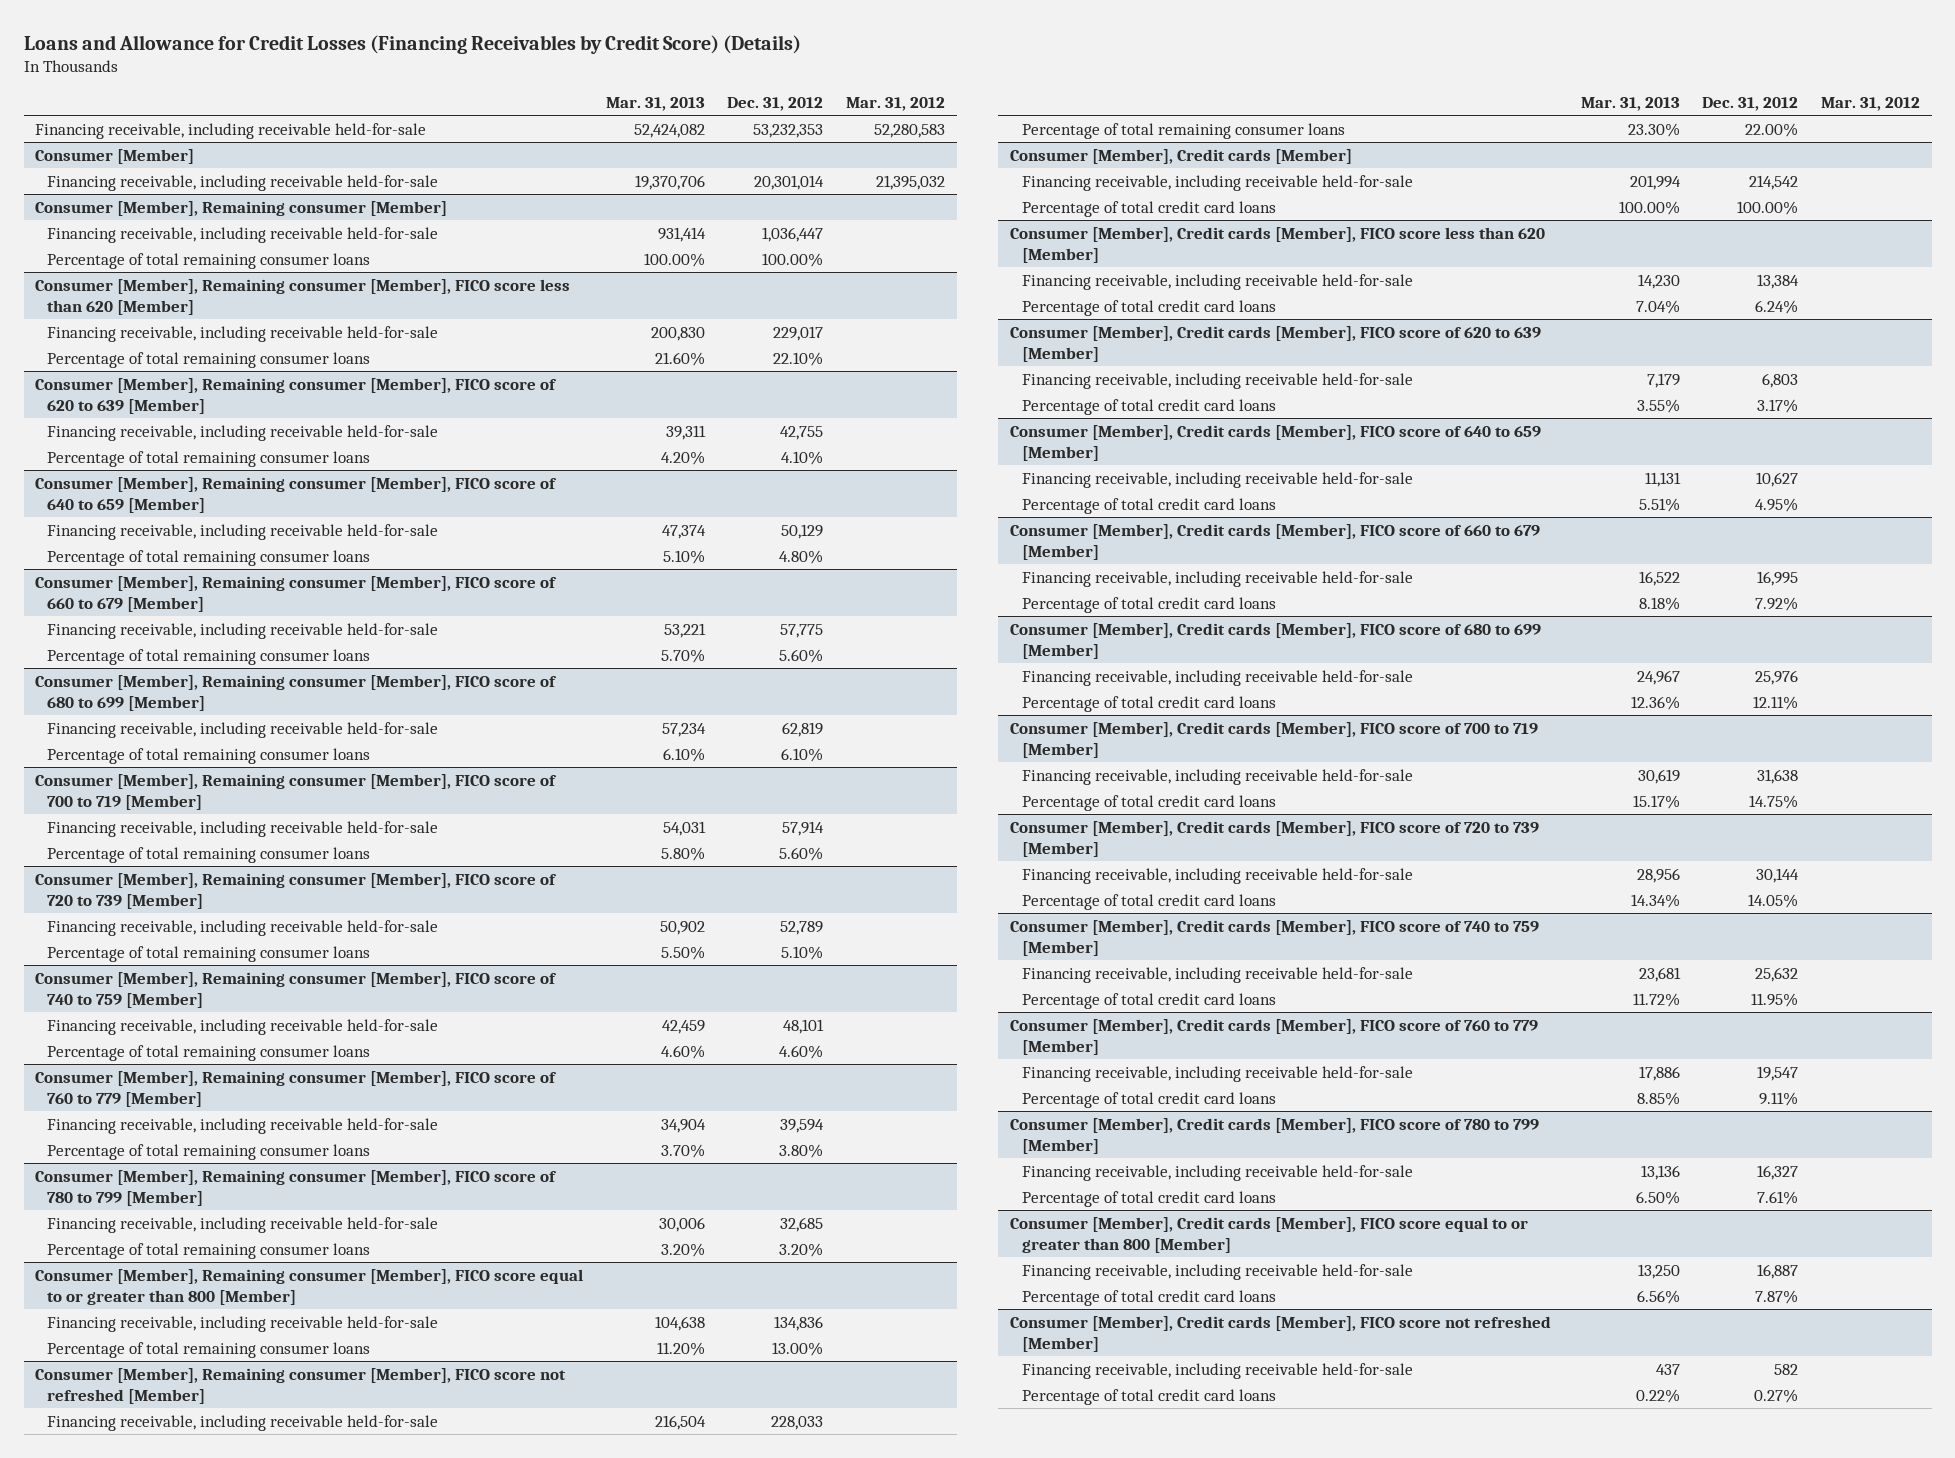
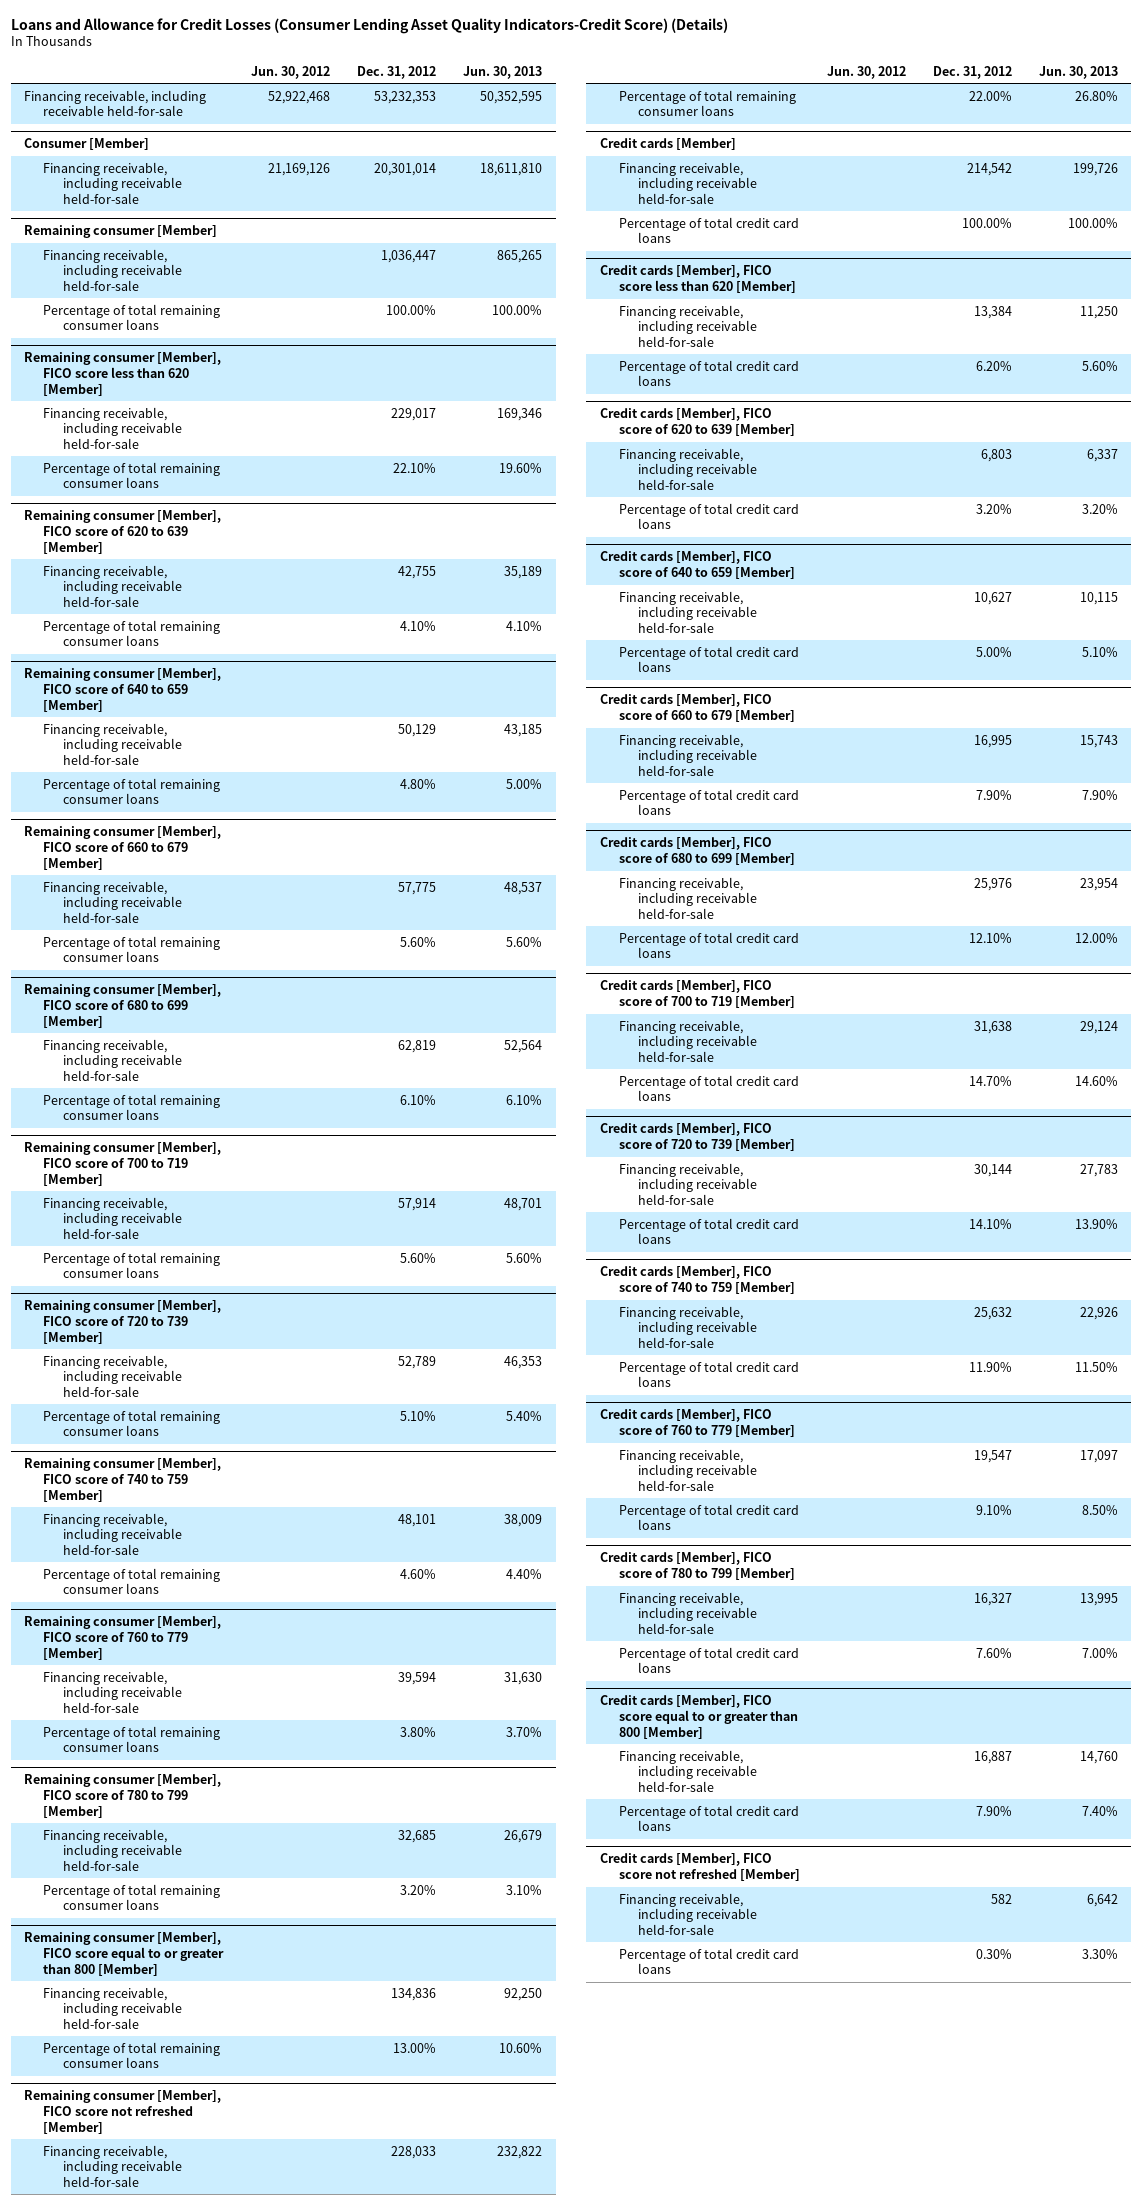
- Loans and Allowance for Credit Losses (Financing Receivables by Credit Score) (Details)
+ Loans and Allowance for Credit Losses (Consumer Lending Asset Quality Indicators-Credit Score) (Details)
- | Mar. 31, 2013 | Dec. 31, 2012 | Mar. 31, 2012
+ | Jun. 30, 2012 | Dec. 31, 2012 | Jun. 30, 2013
- Consumer [Member], Remaining consumer [Member]
+ Remaining consumer [Member]
- Consumer [Member], Remaining consumer [Member], FICO score less than 620 [Member]
+ Remaining consumer [Member], FICO score less than 620 [Member]
- Consumer [Member], Remaining consumer [Member], FICO score of 620 to 639 [Member]
+ Remaining consumer [Member], FICO score of 620 to 639 [Member]
- Consumer [Member], Remaining consumer [Member], FICO score of 640 to 659 [Member]
+ Remaining consumer [Member], FICO score of 640 to 659 [Member]
- Consumer [Member], Remaining consumer [Member], FICO score of 660 to 679 [Member]
+ Remaining consumer [Member], FICO score of 660 to 679 [Member]
- Consumer [Member], Remaining consumer [Member], FICO score of 680 to 699 [Member]
+ Remaining consumer [Member], FICO score of 680 to 699 [Member]
- Consumer [Member], Remaining consumer [Member], FICO score of 700 to 719 [Member]
+ Remaining consumer [Member], FICO score of 700 to 719 [Member]
- Consumer [Member], Remaining consumer [Member], FICO score of 720 to 739 [Member]
+ Remaining consumer [Member], FICO score of 720 to 739 [Member]
- Consumer [Member], Remaining consumer [Member], FICO score of 740 to 759 [Member]
+ Remaining consumer [Member], FICO score of 740 to 759 [Member]
- Consumer [Member], Remaining consumer [Member], FICO score of 760 to 779 [Member]
+ Remaining consumer [Member], FICO score of 760 to 779 [Member]
- Consumer [Member], Remaining consumer [Member], FICO score of 780 to 799 [Member]
+ Remaining consumer [Member], FICO score of 780 to 799 [Member]
- Consumer [Member], Remaining consumer [Member], FICO score equal to or greater than 800 [Member]
+ Remaining consumer [Member], FICO score equal to or greater than 800 [Member]
- Consumer [Member], Remaining consumer [Member], FICO score not refreshed [Member]
+ Remaining consumer [Member], FICO score not refreshed [Member]
- Consumer [Member], Credit cards [Member]
+ Credit cards [Member]
- Consumer [Member], Credit cards [Member], FICO score less than 620 [Member]
+ Credit cards [Member], FICO score less than 620 [Member]
- Percentage of total credit card loans | 7.04% | 6.24% |
- Consumer [Member], Credit cards [Member], FICO score of 620 to 639 [Member]
+ Percentage of total credit card loans | | 6.20% | 5.60%
+ Credit cards [Member], FICO score of 620 to 639 [Member]
- Percentage of total credit card loans | 3.55% | 3.17% |
- Consumer [Member], Credit cards [Member], FICO score of 640 to 659 [Member]
+ Percentage of total credit card loans | | 3.20% | 3.20%
+ Credit cards [Member], FICO score of 640 to 659 [Member]
- Percentage of total credit card loans | 5.51% | 4.95% |
- Consumer [Member], Credit cards [Member], FICO score of 660 to 679 [Member]
+ Percentage of total credit card loans | | 5.00% | 5.10%
+ Credit cards [Member], FICO score of 660 to 679 [Member]
- Percentage of total credit card loans | 8.18% | 7.92% |
- Consumer [Member], Credit cards [Member], FICO score of 680 to 699 [Member]
+ Percentage of total credit card loans | | 7.90% | 7.90%
+ Credit cards [Member], FICO score of 680 to 699 [Member]
- Percentage of total credit card loans | 12.36% | 12.11% |
- Consumer [Member], Credit cards [Member], FICO score of 700 to 719 [Member]
+ Percentage of total credit card loans | | 12.10% | 12.00%
+ Credit cards [Member], FICO score of 700 to 719 [Member]
- Percentage of total credit card loans | 15.17% | 14.75% |
- Consumer [Member], Credit cards [Member], FICO score of 720 to 739 [Member]
+ Percentage of total credit card loans | | 14.70% | 14.60%
+ Credit cards [Member], FICO score of 720 to 739 [Member]
- Percentage of total credit card loans | 14.34% | 14.05% |
- Consumer [Member], Credit cards [Member], FICO score of 740 to 759 [Member]
+ Percentage of total credit card loans | | 14.10% | 13.90%
+ Credit cards [Member], FICO score of 740 to 759 [Member]
- Percentage of total credit card loans | 11.72% | 11.95% |
- Consumer [Member], Credit cards [Member], FICO score of 760 to 779 [Member]
+ Percentage of total credit card loans | | 11.90% | 11.50%
+ Credit cards [Member], FICO score of 760 to 779 [Member]
- Percentage of total credit card loans | 8.85% | 9.11% |
- Consumer [Member], Credit cards [Member], FICO score of 780 to 799 [Member]
+ Percentage of total credit card loans | | 9.10% | 8.50%
+ Credit cards [Member], FICO score of 780 to 799 [Member]
- Percentage of total credit card loans | 6.50% | 7.61% |
- Consumer [Member], Credit cards [Member], FICO score equal to or greater than 800 [Member]
+ Percentage of total credit card loans | | 7.60% | 7.00%
+ Credit cards [Member], FICO score equal to or greater than 800 [Member]
- Percentage of total credit card loans | 6.56% | 7.87% |
- Consumer [Member], Credit cards [Member], FICO score not refreshed [Member]
+ Percentage of total credit card loans | | 7.90% | 7.40%
+ Credit cards [Member], FICO score not refreshed [Member]
- Percentage of total credit card loans | 0.22% | 0.27% |
+ Percentage of total credit card loans | | 0.30% | 3.30%

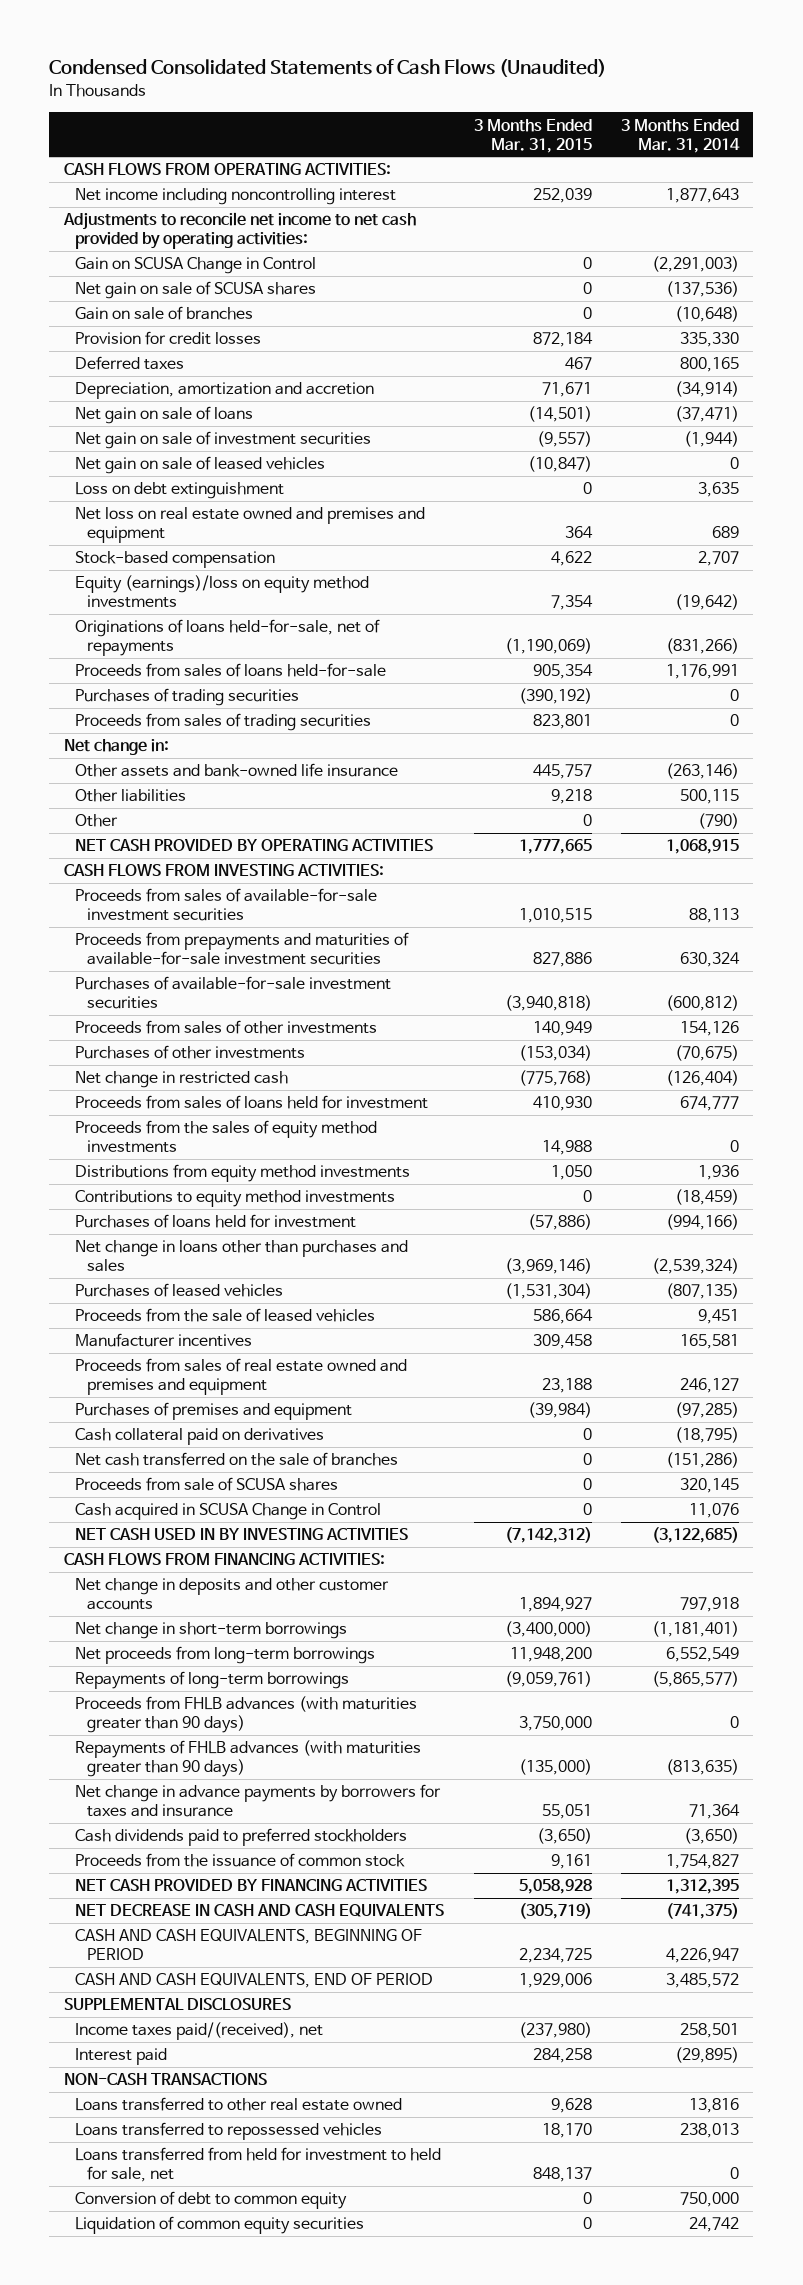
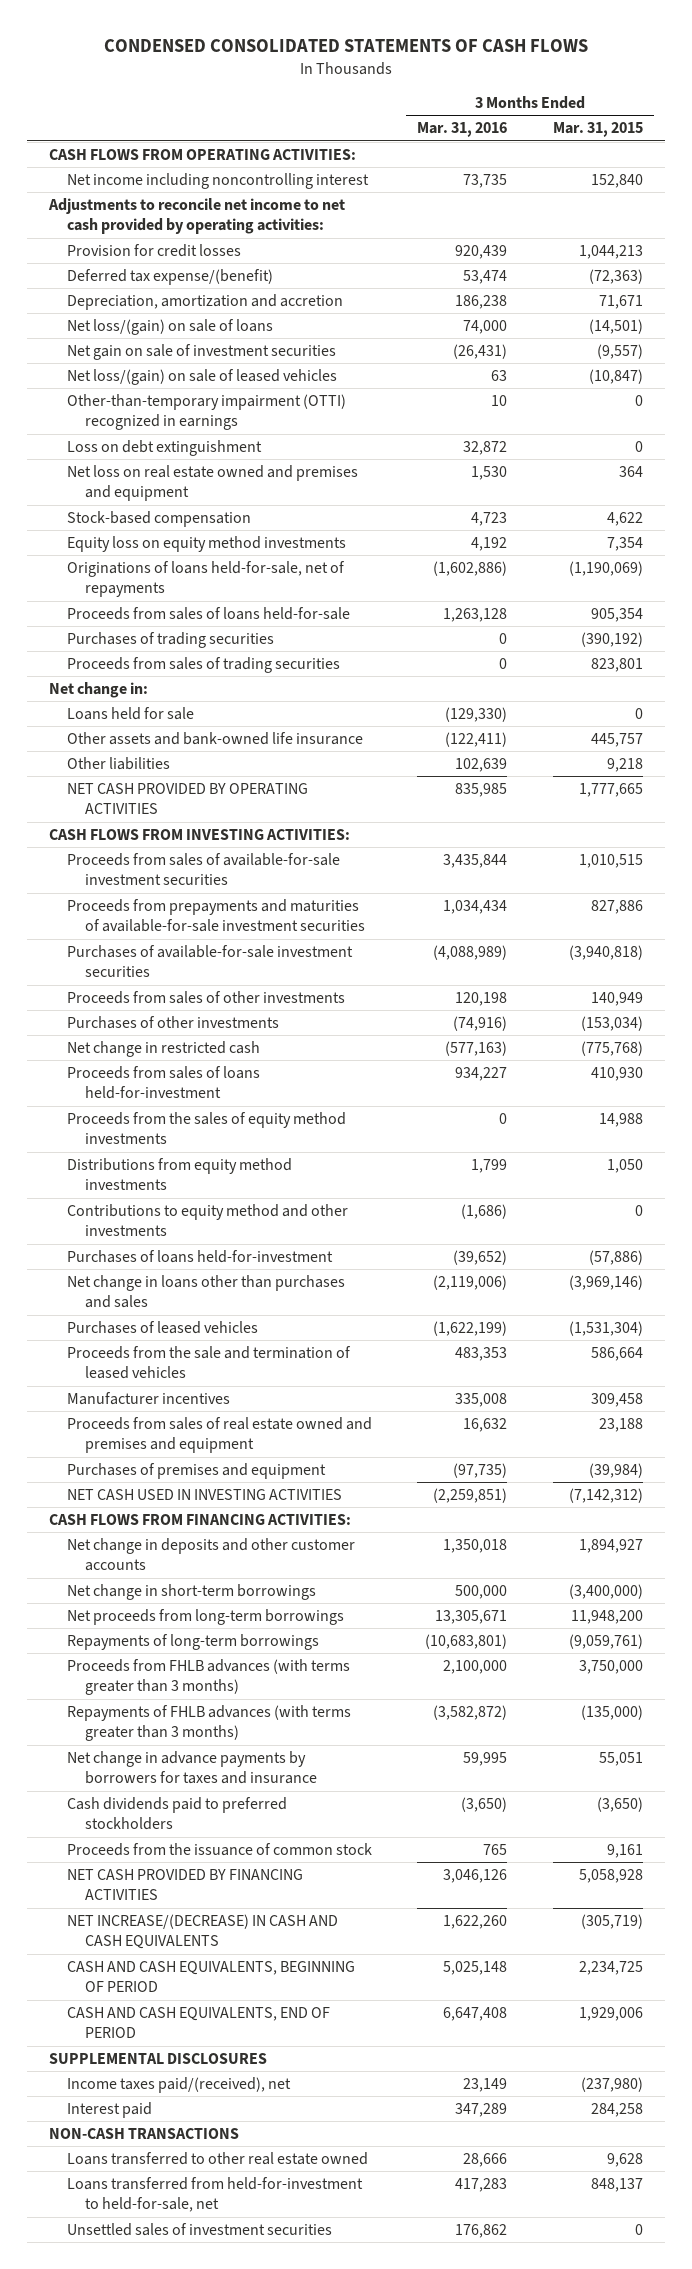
- Condensed Consolidated Statements of Cash Flows (Unaudited)
+ CONDENSED CONSOLIDATED STATEMENTS OF CASH FLOWS
- | 3 Months Ended Mar. 31, 2015 | 3 Months Ended Mar. 31, 2014
+ | 3 Months Ended Mar. 31, 2016 | 3 Months Ended Mar. 31, 2015
- Net income including noncontrolling interest | 252,039 | 1,877,643
+ Net income including noncontrolling interest | 73,735 | 152,840
- Gain on SCUSA Change in Control | 0 | (2,291,003)
- Net gain on sale of SCUSA shares | 0 | (137,536)
- Gain on sale of branches | 0 | (10,648)
- Provision for credit losses | 872,184 | 335,330
- Deferred taxes | 467 | 800,165
+ Provision for credit losses | 920,439 | 1,044,213
+ Deferred tax expense/(benefit) | 53,474 | (72,363)
- Net gain on sale of loans | (14,501) | (37,471)
+ Net loss/(gain) on sale of loans | 74,000 | (14,501)
- Net gain on sale of leased vehicles | (10,847) | 0
+ Net loss/(gain) on sale of leased vehicles | 63 | (10,847)
+ Other-than-temporary impairment (OTTI) recognized in earnings | 10 | 0
- Equity (earnings)/loss on equity method investments | 7,354 | (19,642)
+ Equity loss on equity method investments | 4,192 | 7,354
+ Loans held for sale | (129,330) | 0
- Other | 0 | (790)
- Proceeds from sales of loans held for investment | 410,930 | 674,777
+ Proceeds from sales of loans held-for-investment | 934,227 | 410,930
- Contributions to equity method investments | 0 | (18,459)
- Purchases of loans held for investment | (57,886) | (994,166)
+ Contributions to equity method and other investments | (1,686) | 0
+ Purchases of loans held-for-investment | (39,652) | (57,886)
- Proceeds from the sale of leased vehicles | 586,664 | 9,451
+ Proceeds from the sale and termination of leased vehicles | 483,353 | 586,664
- Cash collateral paid on derivatives | 0 | (18,795)
- Net cash transferred on the sale of branches | 0 | (151,286)
- Proceeds from sale of SCUSA shares | 0 | 320,145
- Cash acquired in SCUSA Change in Control | 0 | 11,076
- NET CASH USED IN BY INVESTING ACTIVITIES | (7,142,312) | (3,122,685)
+ NET CASH USED IN INVESTING ACTIVITIES | (2,259,851) | (7,142,312)
- Proceeds from FHLB advances (with maturities greater than 90 days) | 3,750,000 | 0
- Repayments of FHLB advances (with maturities greater than 90 days) | (135,000) | (813,635)
+ Proceeds from FHLB advances (with terms greater than 3 months) | 2,100,000 | 3,750,000
+ Repayments of FHLB advances (with terms greater than 3 months) | (3,582,872) | (135,000)
- NET DECREASE IN CASH AND CASH EQUIVALENTS | (305,719) | (741,375)
+ NET INCREASE/(DECREASE) IN CASH AND CASH EQUIVALENTS | 1,622,260 | (305,719)
- Loans transferred to repossessed vehicles | 18,170 | 238,013
- Loans transferred from held for investment to held for sale, net | 848,137 | 0
- Conversion of debt to common equity | 0 | 750,000
- Liquidation of common equity securities | 0 | 24,742
+ Loans transferred from held-for-investment to held-for-sale, net | 417,283 | 848,137
+ Unsettled sales of investment securities | 176,862 | 0

